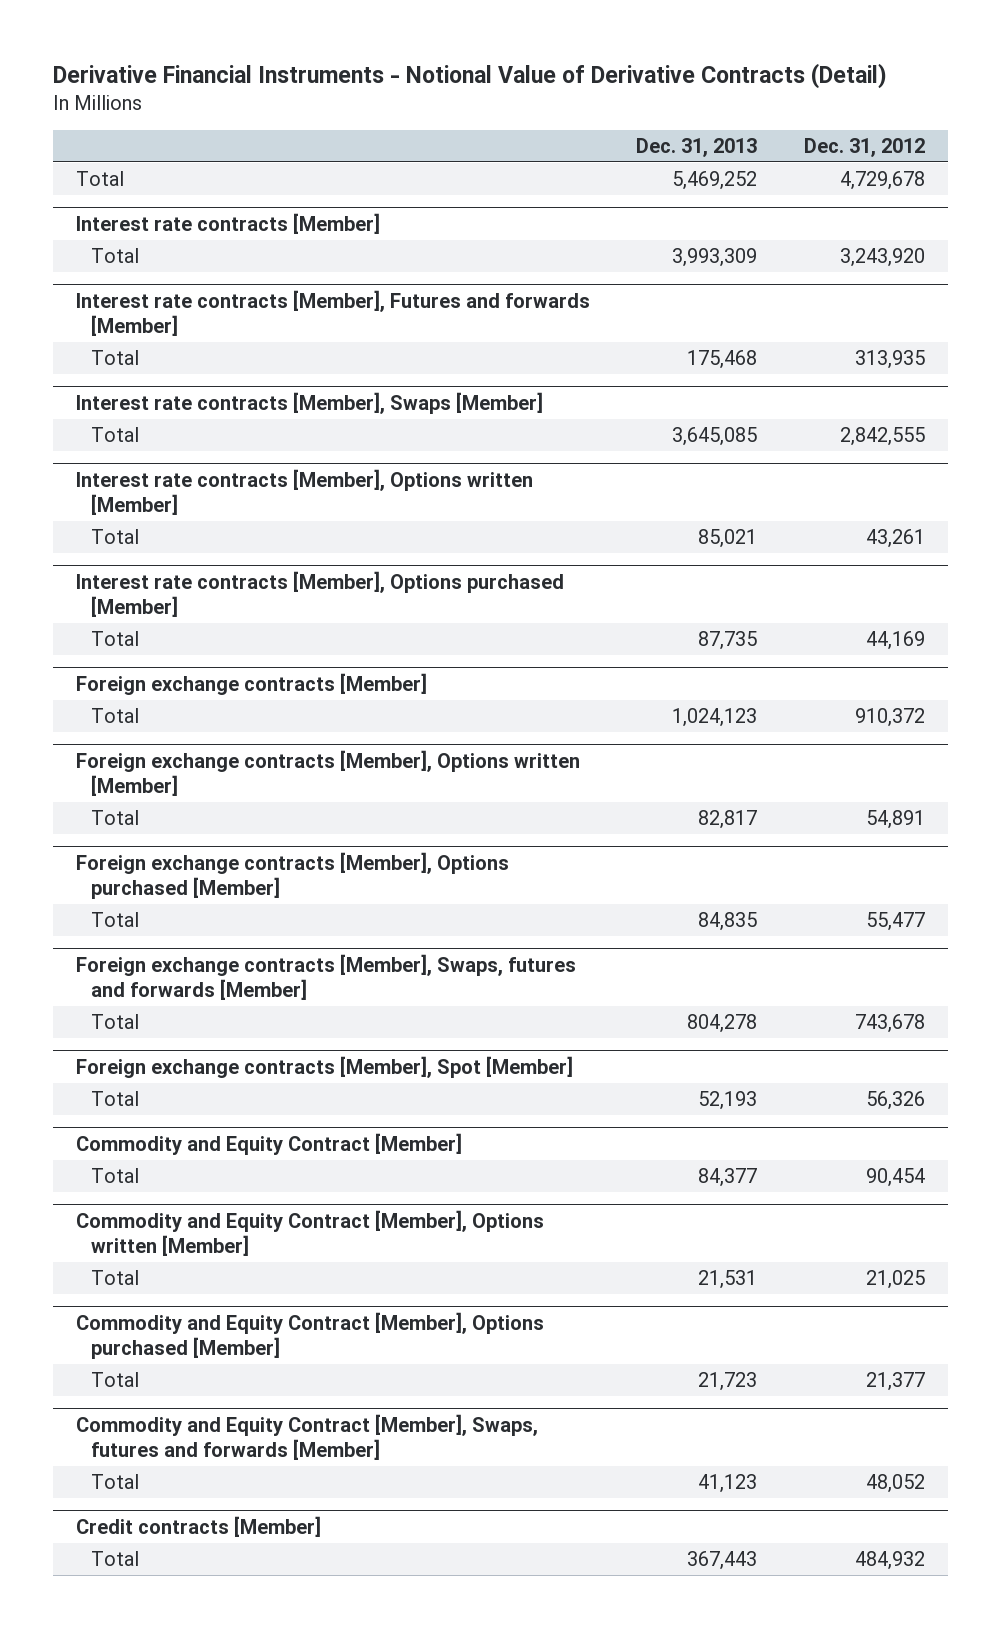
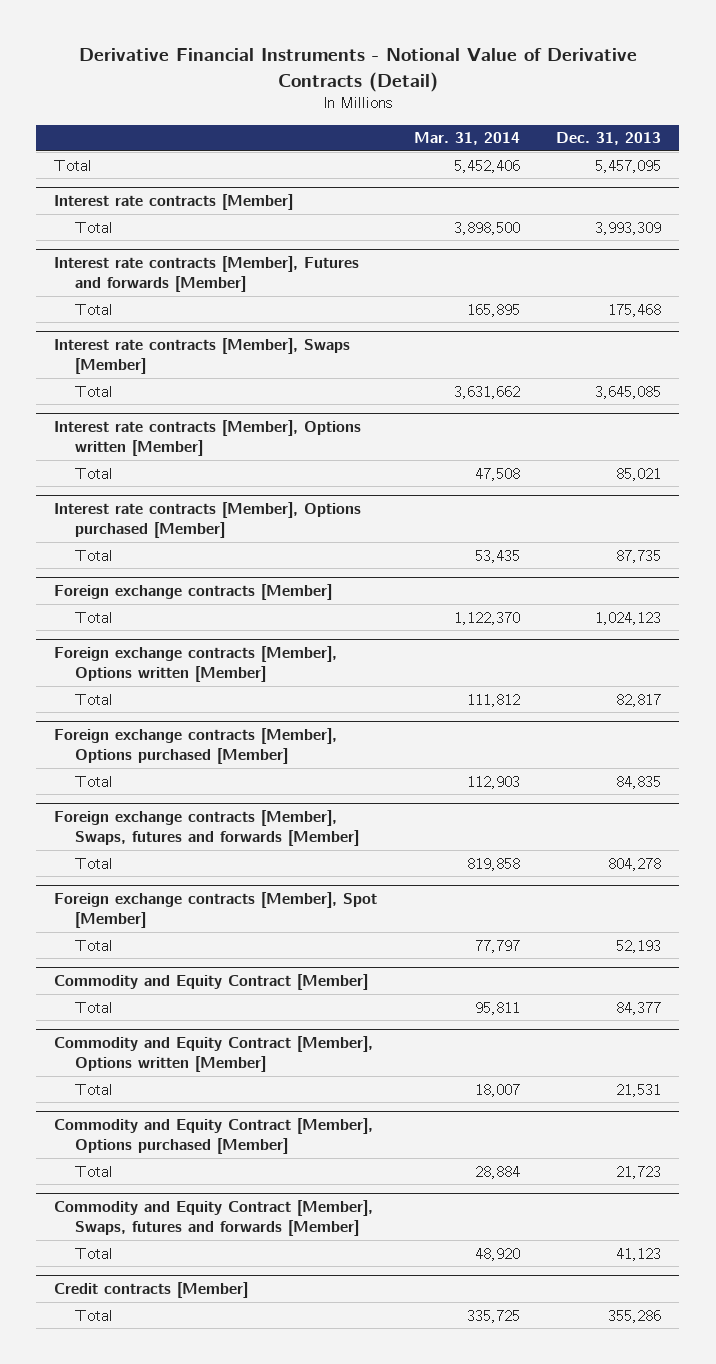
- | Dec. 31, 2013 | Dec. 31, 2012
+ | Mar. 31, 2014 | Dec. 31, 2013
- Total | 5,469,252 | 4,729,678
+ Total | 5,452,406 | 5,457,095
@ Credit contracts [Member]
- Total | 367,443 | 484,932
+ Total | 335,725 | 355,286

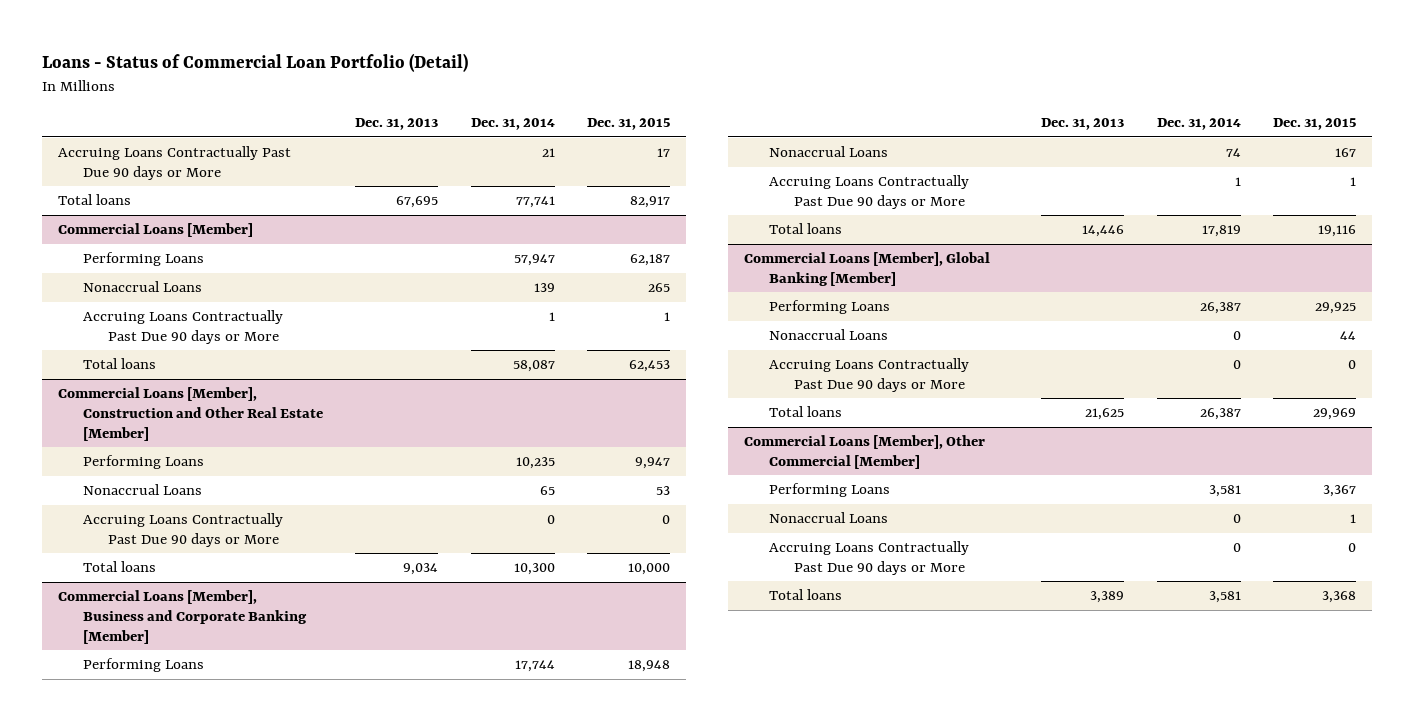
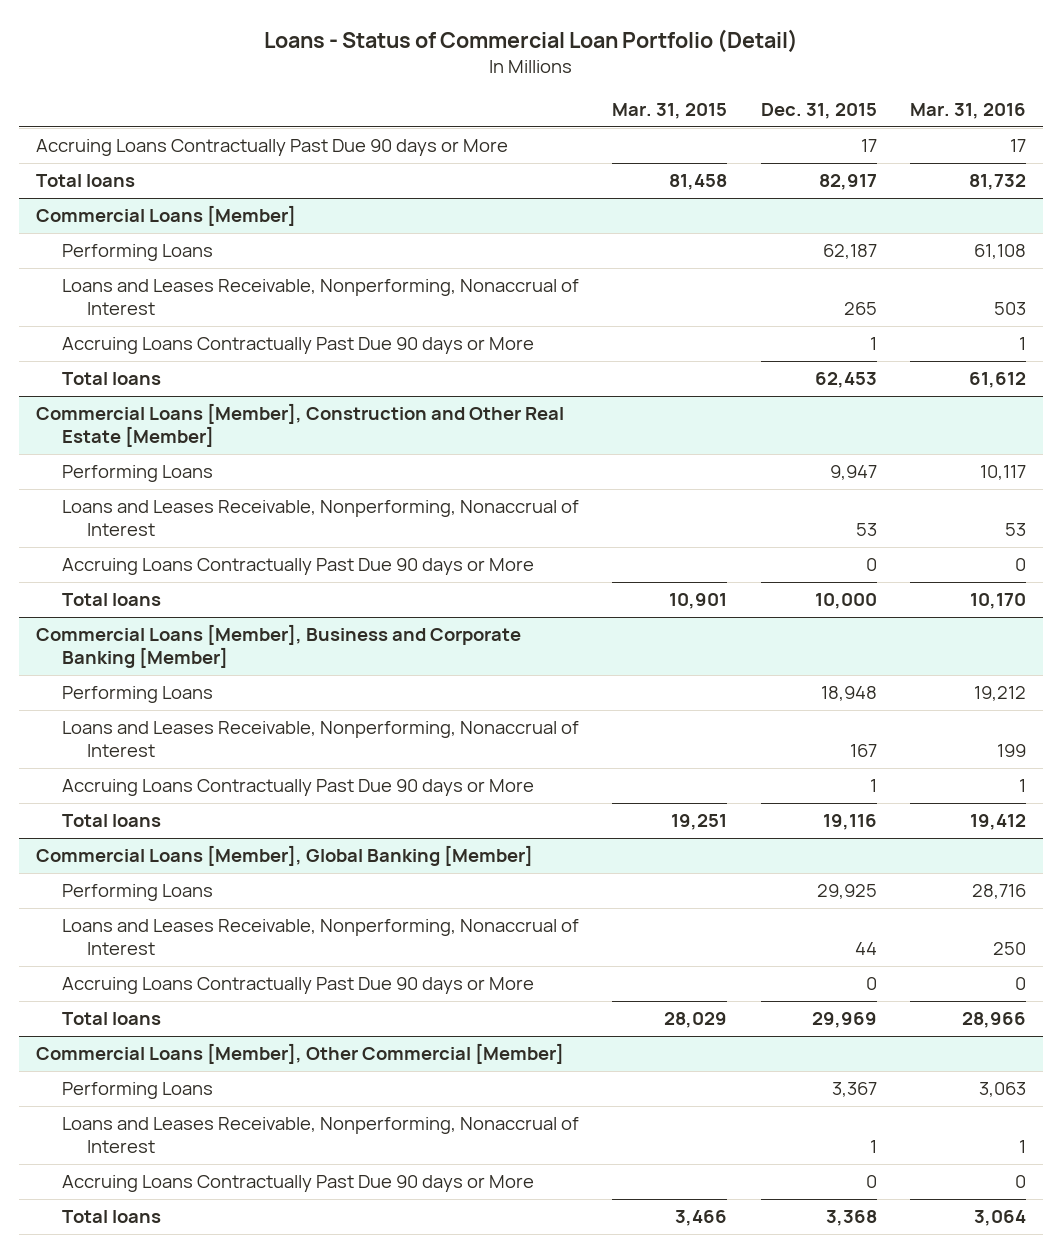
- | Dec. 31, 2013 | Dec. 31, 2014 | Dec. 31, 2015
+ | Mar. 31, 2015 | Dec. 31, 2015 | Mar. 31, 2016
@ Commercial Loans [Member]
- Nonaccrual Loans | | 139 | 265
+ Loans and Leases Receivable, Nonperforming, Nonaccrual of Interest | | 265 | 503
@ Commercial Loans [Member], Construction and Other Real Estate [Member]
- Nonaccrual Loans | | 65 | 53
+ Loans and Leases Receivable, Nonperforming, Nonaccrual of Interest | | 53 | 53
@ Commercial Loans [Member], Business and Corporate Banking [Member]
- Nonaccrual Loans | | 74 | 167
+ Loans and Leases Receivable, Nonperforming, Nonaccrual of Interest | | 167 | 199
@ Commercial Loans [Member], Global Banking [Member]
- Nonaccrual Loans | | 0 | 44
+ Loans and Leases Receivable, Nonperforming, Nonaccrual of Interest | | 44 | 250
@ Commercial Loans [Member], Other Commercial [Member]
- Nonaccrual Loans | | 0 | 1
+ Loans and Leases Receivable, Nonperforming, Nonaccrual of Interest | | 1 | 1

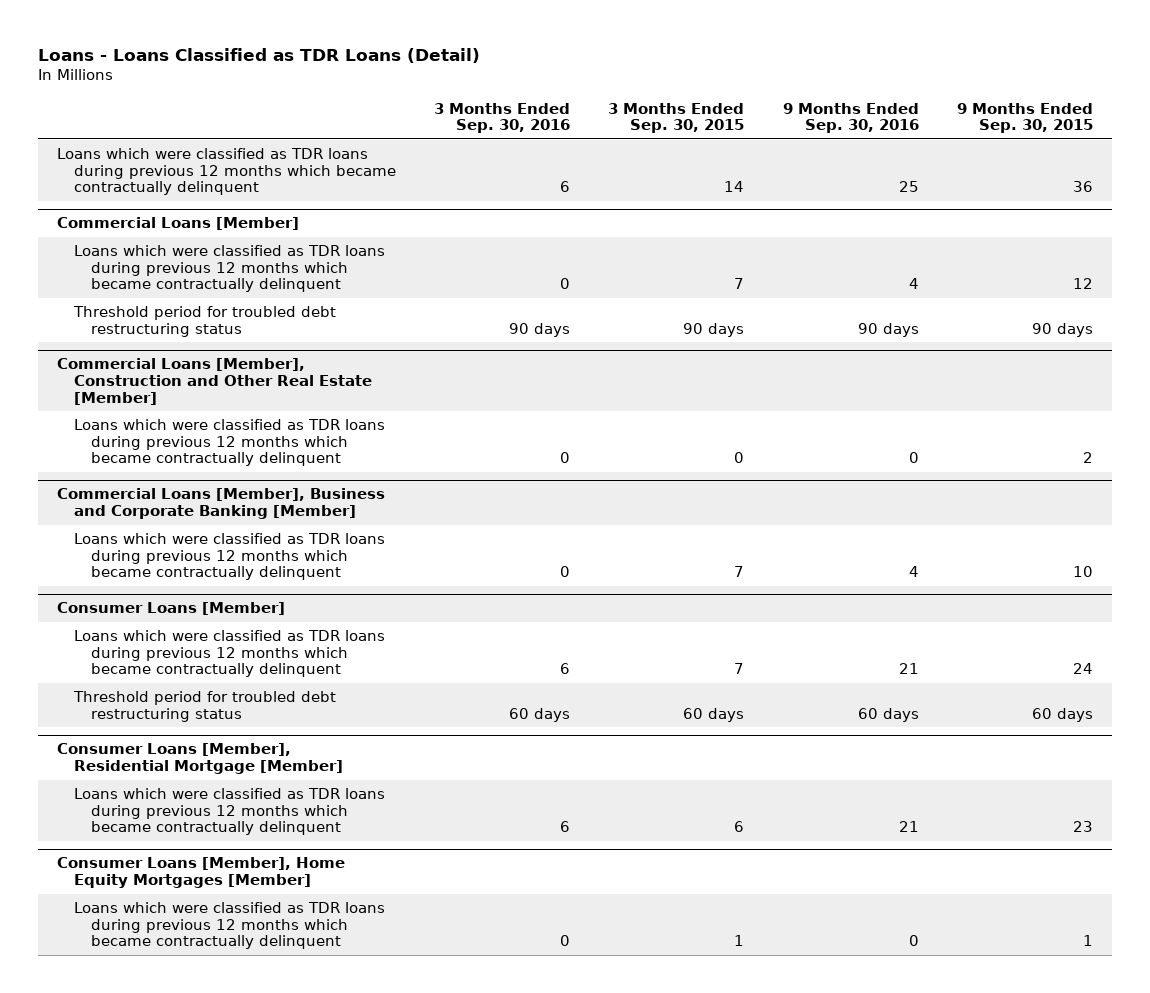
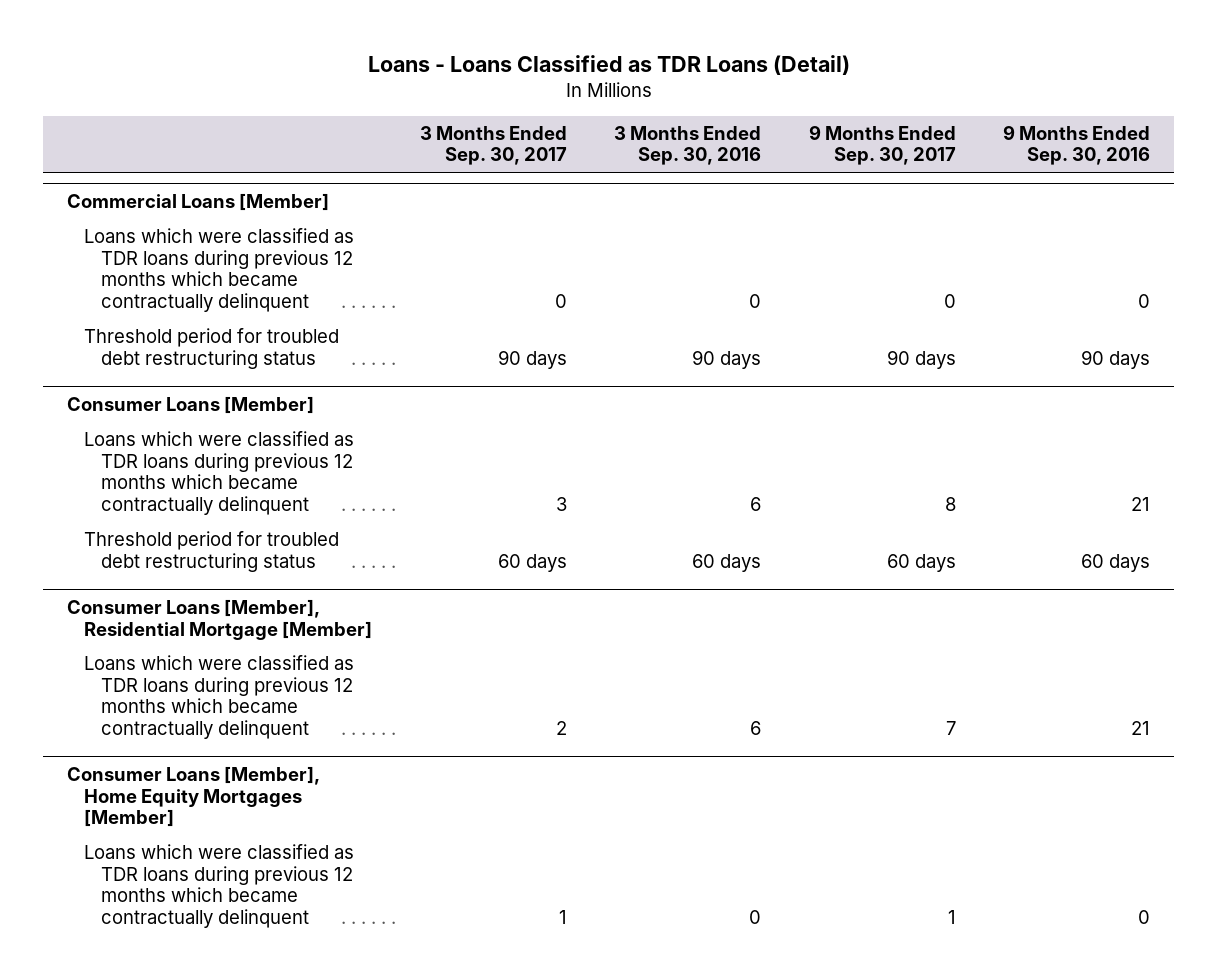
- | 3 Months Ended Sep. 30, 2016 | 3 Months Ended Sep. 30, 2015 | 9 Months Ended Sep. 30, 2016 | 9 Months Ended Sep. 30, 2015
+ | 3 Months Ended Sep. 30, 2017 | 3 Months Ended Sep. 30, 2016 | 9 Months Ended Sep. 30, 2017 | 9 Months Ended Sep. 30, 2016
- Loans which were classified as TDR loans during previous 12 months which became contractually delinquent | 6 | 14 | 25 | 36
@ Commercial Loans [Member]
- Loans which were classified as TDR loans during previous 12 months which became contractually delinquent | 0 | 7 | 4 | 12
- Commercial Loans [Member], Construction and Other Real Estate [Member]
- Commercial Loans [Member], Business and Corporate Banking [Member]
- Loans which were classified as TDR loans during previous 12 months which became contractually delinquent | 0 | 7 | 4 | 10
@ Commercial Loans [Member]
moved down: Threshold period for troubled debt restructuring status | 90 days | 90 days | 90 days | 90 days

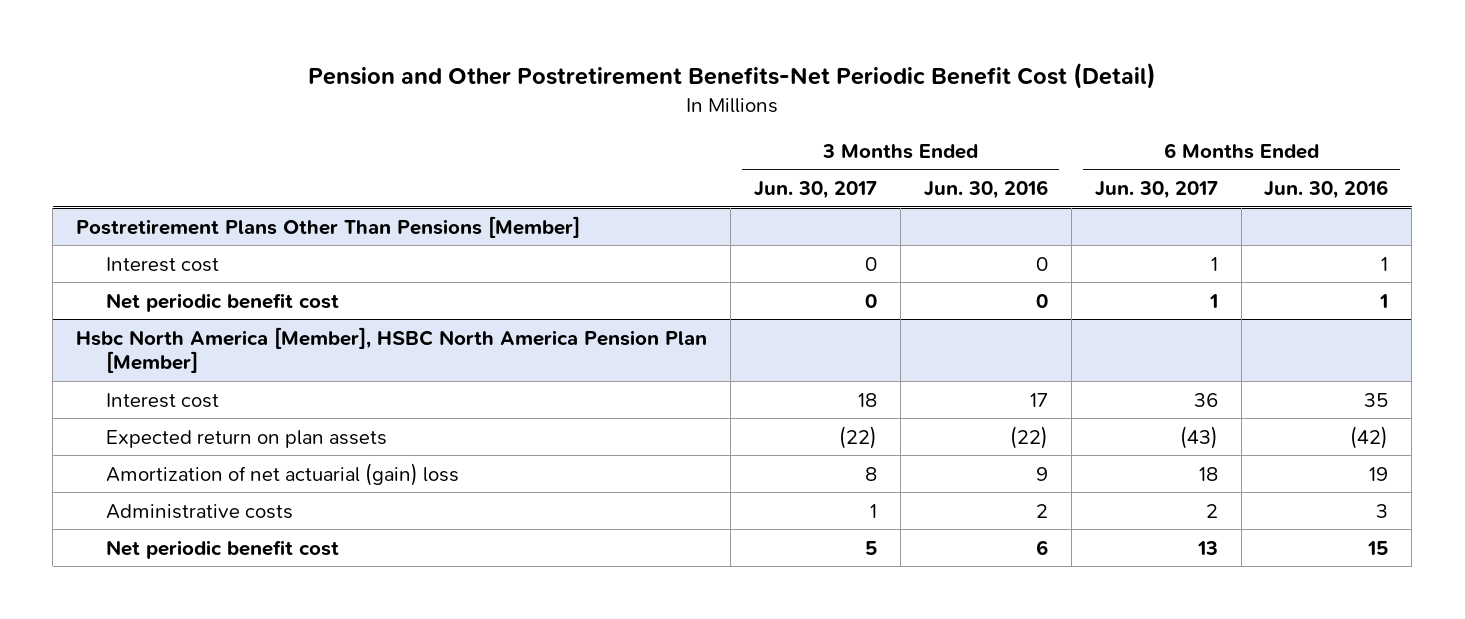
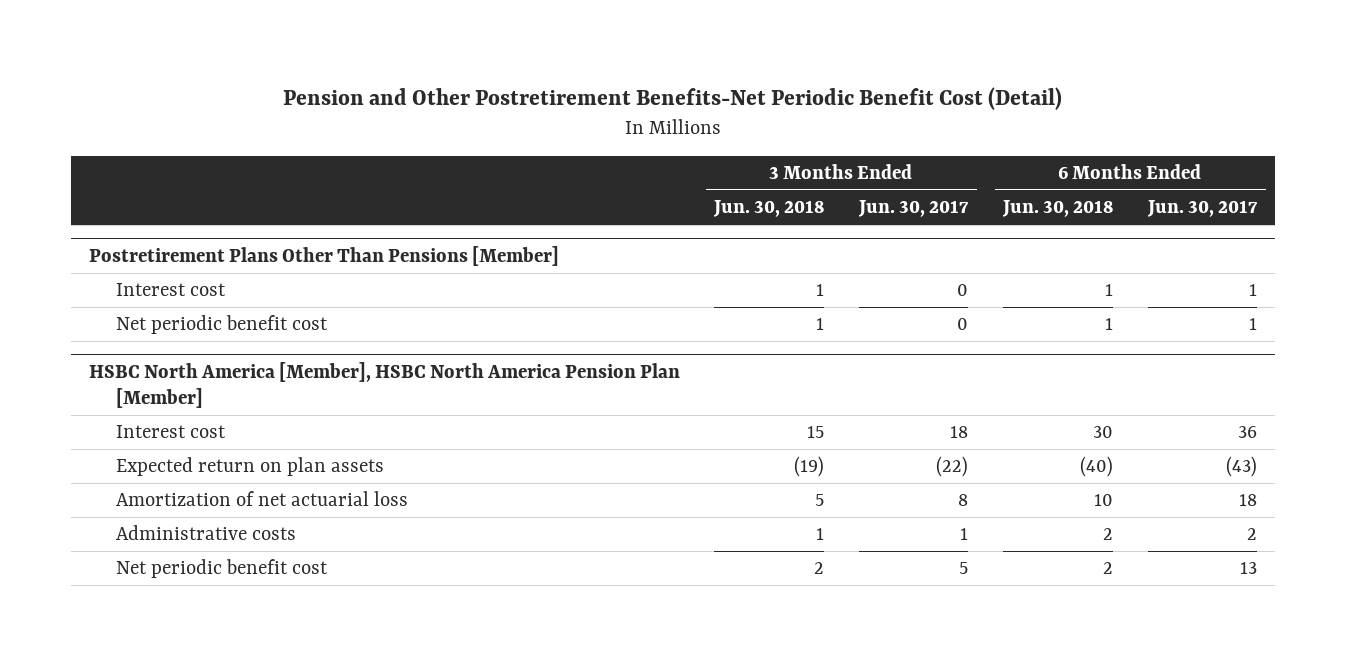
- | 3 Months Ended Jun. 30, 2017 | 3 Months Ended Jun. 30, 2016 | 6 Months Ended Jun. 30, 2017 | 6 Months Ended Jun. 30, 2016
+ | 3 Months Ended Jun. 30, 2018 | 3 Months Ended Jun. 30, 2017 | 6 Months Ended Jun. 30, 2018 | 6 Months Ended Jun. 30, 2017
- Hsbc North America [Member], HSBC North America Pension Plan [Member]
+ HSBC North America [Member], HSBC North America Pension Plan [Member]
- Amortization of net actuarial (gain) loss | 8 | 9 | 18 | 19
+ Amortization of net actuarial loss | 5 | 8 | 10 | 18

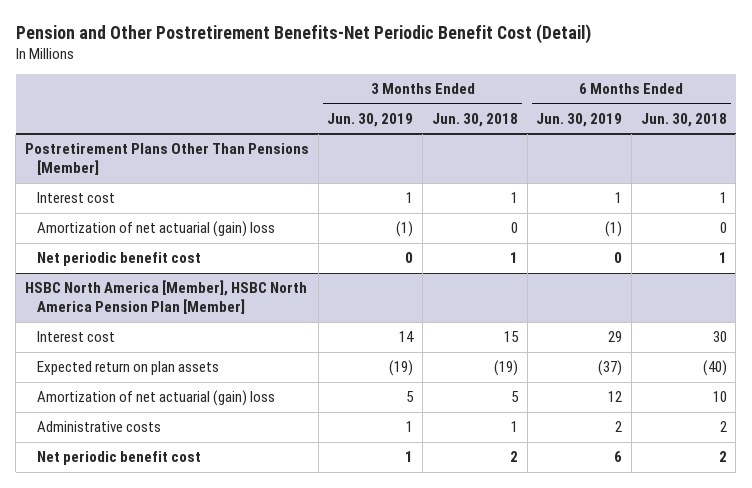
- | 3 Months Ended Jun. 30, 2018 | 3 Months Ended Jun. 30, 2017 | 6 Months Ended Jun. 30, 2018 | 6 Months Ended Jun. 30, 2017
+ | 3 Months Ended Jun. 30, 2019 | 3 Months Ended Jun. 30, 2018 | 6 Months Ended Jun. 30, 2019 | 6 Months Ended Jun. 30, 2018
@ Postretirement Plans Other Than Pensions [Member]
+ Amortization of net actuarial (gain) loss | (1) | 0 | (1) | 0
@ HSBC North America [Member], HSBC North America Pension Plan [Member]
- Amortization of net actuarial loss | 5 | 8 | 10 | 18
+ Amortization of net actuarial (gain) loss | 5 | 5 | 12 | 10

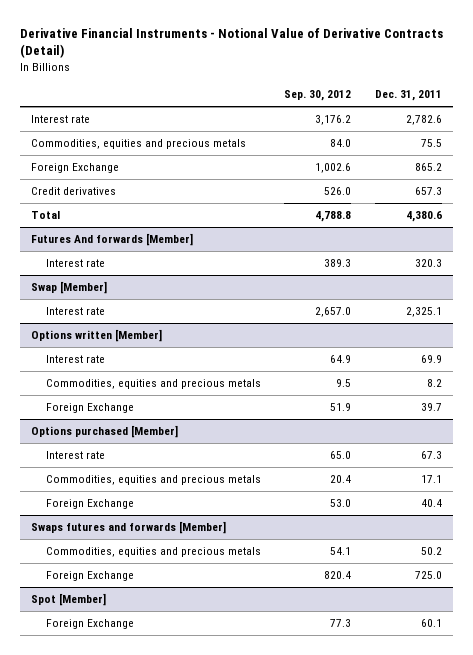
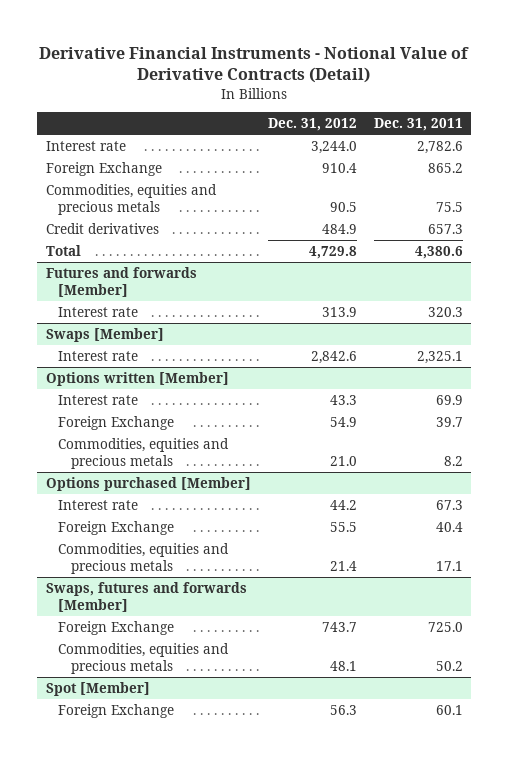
- | Sep. 30, 2012 | Dec. 31, 2011
+ | Dec. 31, 2012 | Dec. 31, 2011
moved down: Commodities, equities and precious metals | 90.5 | 75.5
- Futures And forwards [Member]
+ Futures and forwards [Member]
- Swap [Member]
+ Swaps [Member]
@ Options written [Member]
moved down: Commodities, equities and precious metals | 21.0 | 8.2
- Swaps futures and forwards [Member]
- Commodities, equities and precious metals | 54.1 | 50.2
@ Options purchased [Member]
moved down: Commodities, equities and precious metals | 21.4 | 17.1
+ Swaps, futures and forwards [Member]
+ Commodities, equities and precious metals | 48.1 | 50.2

